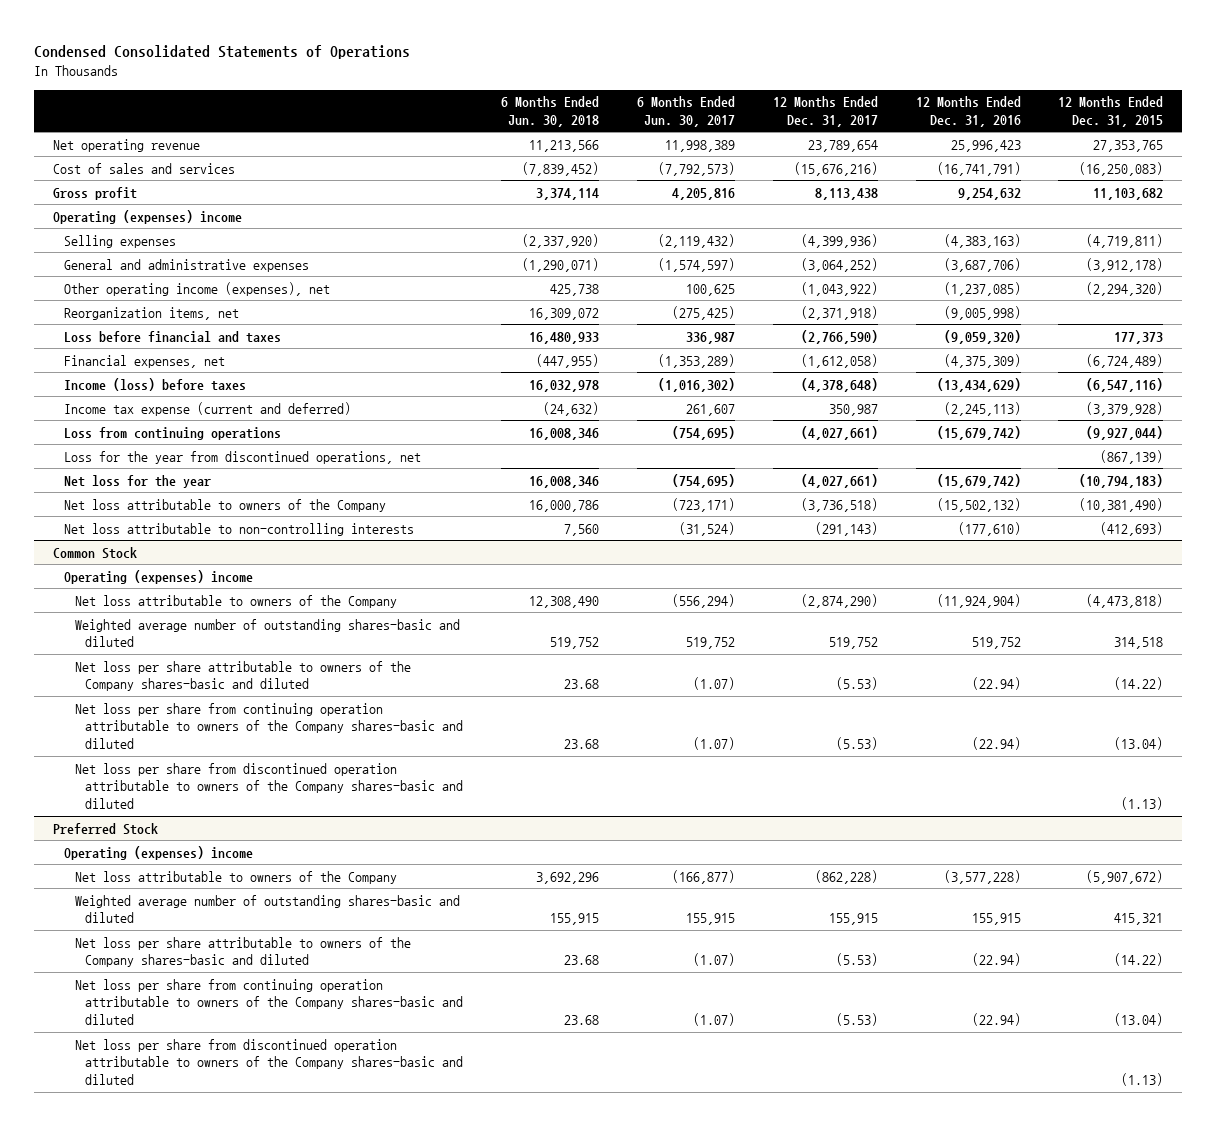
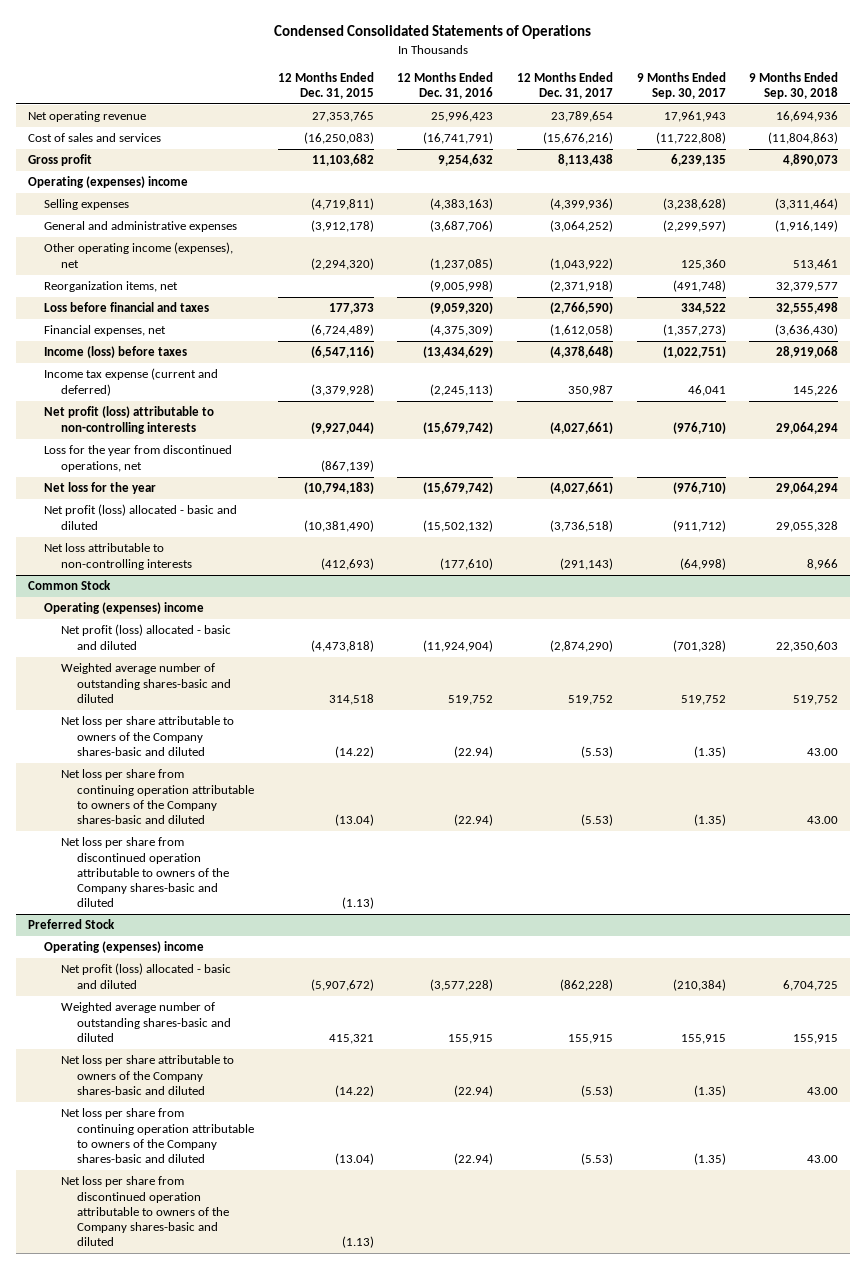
- | 6 Months Ended Jun. 30, 2018 | 6 Months Ended Jun. 30, 2017 | 12 Months Ended Dec. 31, 2017 | 12 Months Ended Dec. 31, 2016 | 12 Months Ended Dec. 31, 2015
+ | 12 Months Ended Dec. 31, 2015 | 12 Months Ended Dec. 31, 2016 | 12 Months Ended Dec. 31, 2017 | 9 Months Ended Sep. 30, 2017 | 9 Months Ended Sep. 30, 2018
- Loss from continuing operations | 16,008,346 | (754,695) | (4,027,661) | (15,679,742) | (9,927,044)
+ Net profit (loss) attributable to non-controlling interests | (9,927,044) | (15,679,742) | (4,027,661) | (976,710) | 29,064,294
- Net loss attributable to owners of the Company | 16,000,786 | (723,171) | (3,736,518) | (15,502,132) | (10,381,490)
+ Net profit (loss) allocated - basic and diluted | (10,381,490) | (15,502,132) | (3,736,518) | (911,712) | 29,055,328
@ Common Stock
- Net loss attributable to owners of the Company | 12,308,490 | (556,294) | (2,874,290) | (11,924,904) | (4,473,818)
+ Net profit (loss) allocated - basic and diluted | (4,473,818) | (11,924,904) | (2,874,290) | (701,328) | 22,350,603
@ Preferred Stock
- Net loss attributable to owners of the Company | 3,692,296 | (166,877) | (862,228) | (3,577,228) | (5,907,672)
+ Net profit (loss) allocated - basic and diluted | (5,907,672) | (3,577,228) | (862,228) | (210,384) | 6,704,725

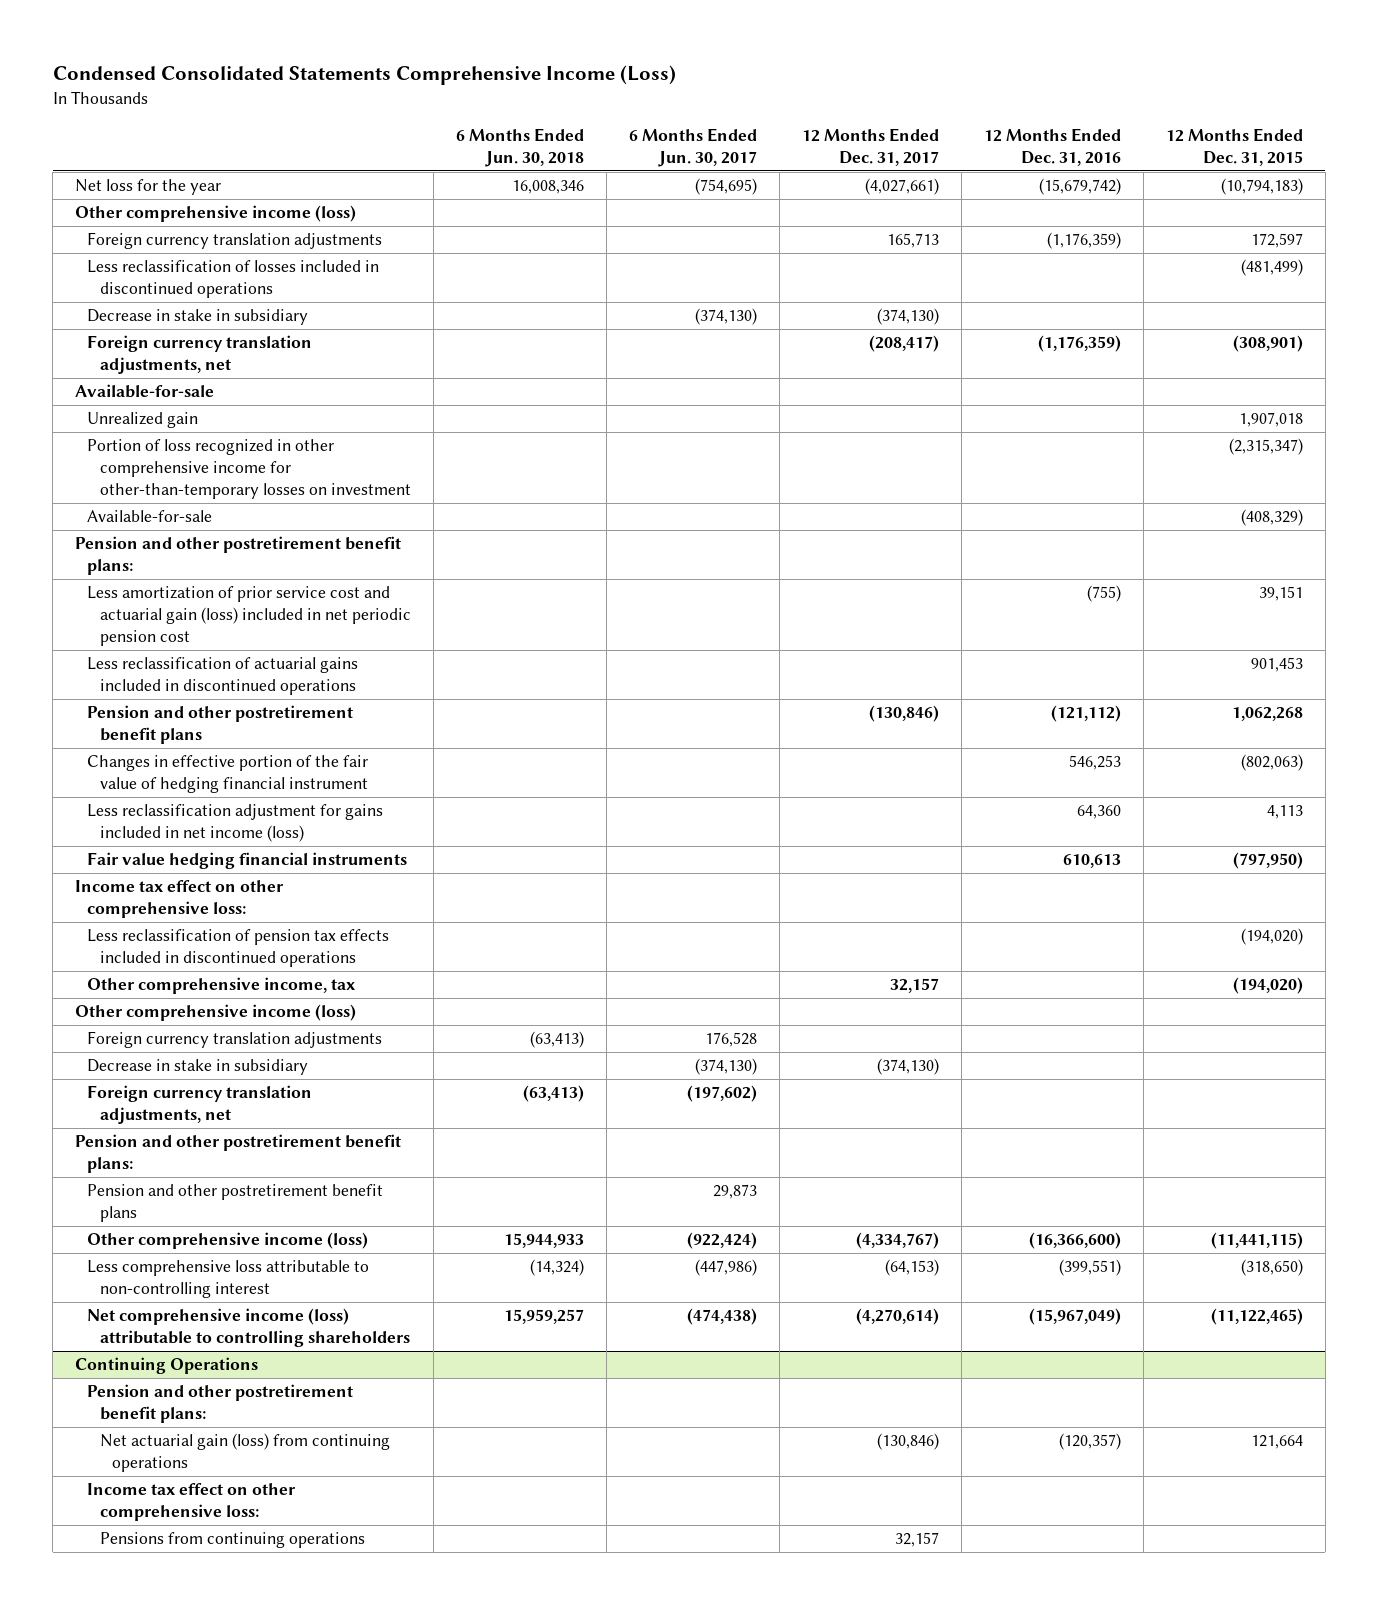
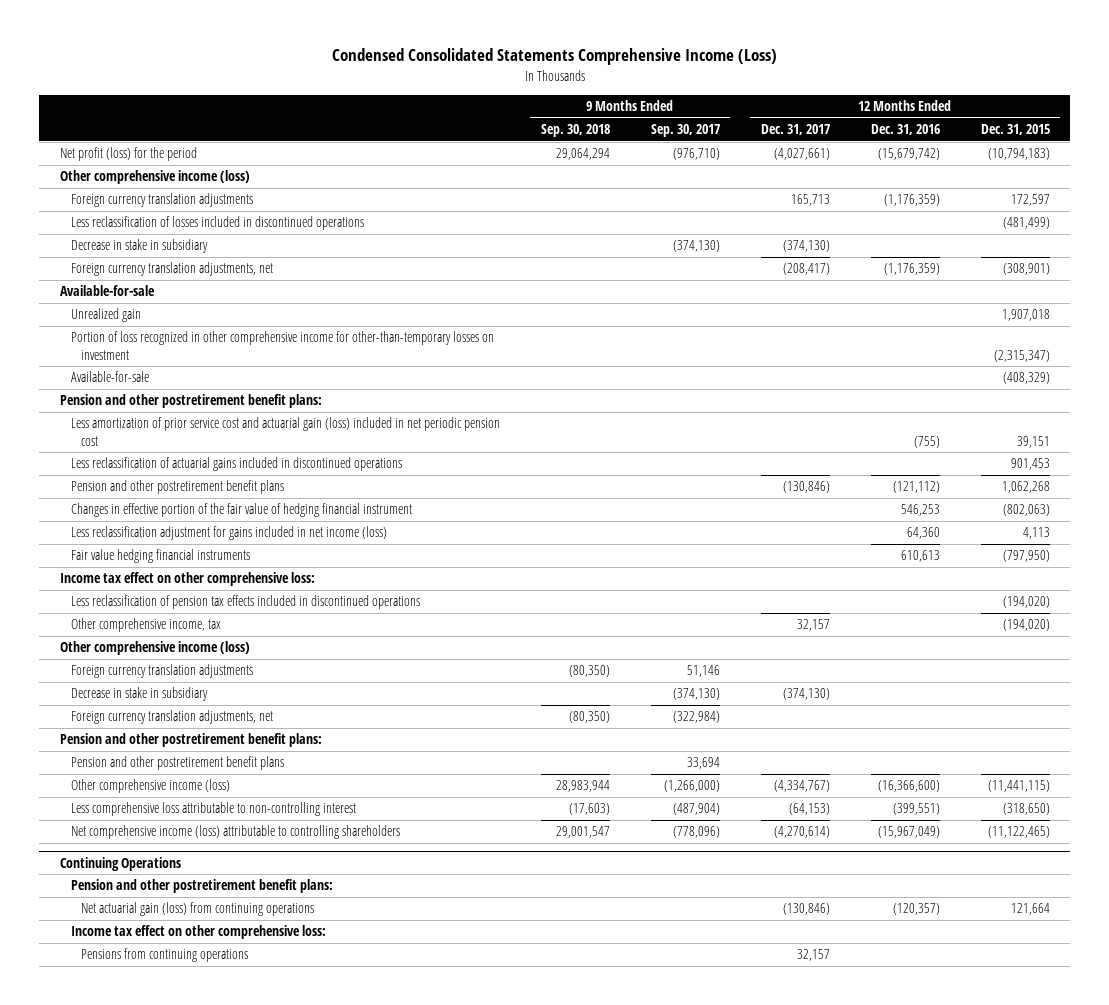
- | 6 Months Ended Jun. 30, 2018 | 6 Months Ended Jun. 30, 2017 | 12 Months Ended Dec. 31, 2017 | 12 Months Ended Dec. 31, 2016 | 12 Months Ended Dec. 31, 2015
+ | 9 Months Ended Sep. 30, 2018 | 9 Months Ended Sep. 30, 2017 | 12 Months Ended Dec. 31, 2017 | 12 Months Ended Dec. 31, 2016 | 12 Months Ended Dec. 31, 2015
- Net loss for the year | 16,008,346 | (754,695) | (4,027,661) | (15,679,742) | (10,794,183)
+ Net profit (loss) for the period | 29,064,294 | (976,710) | (4,027,661) | (15,679,742) | (10,794,183)

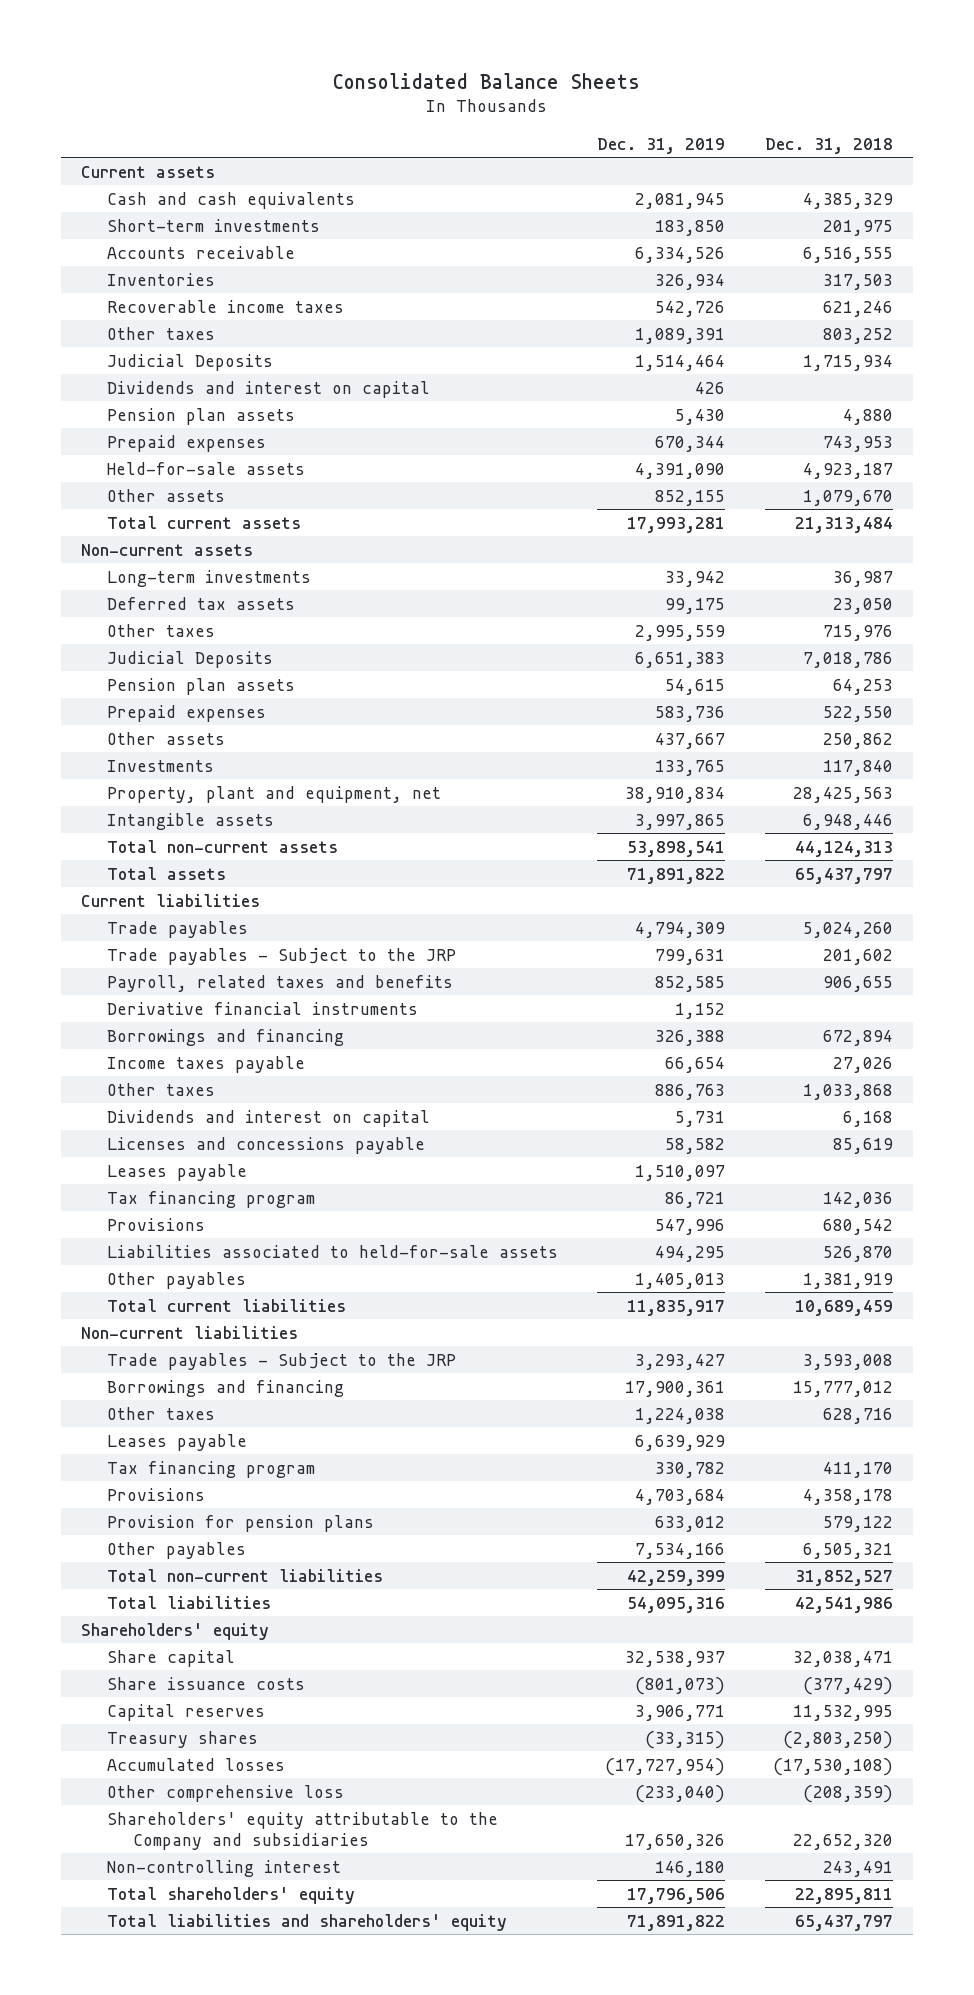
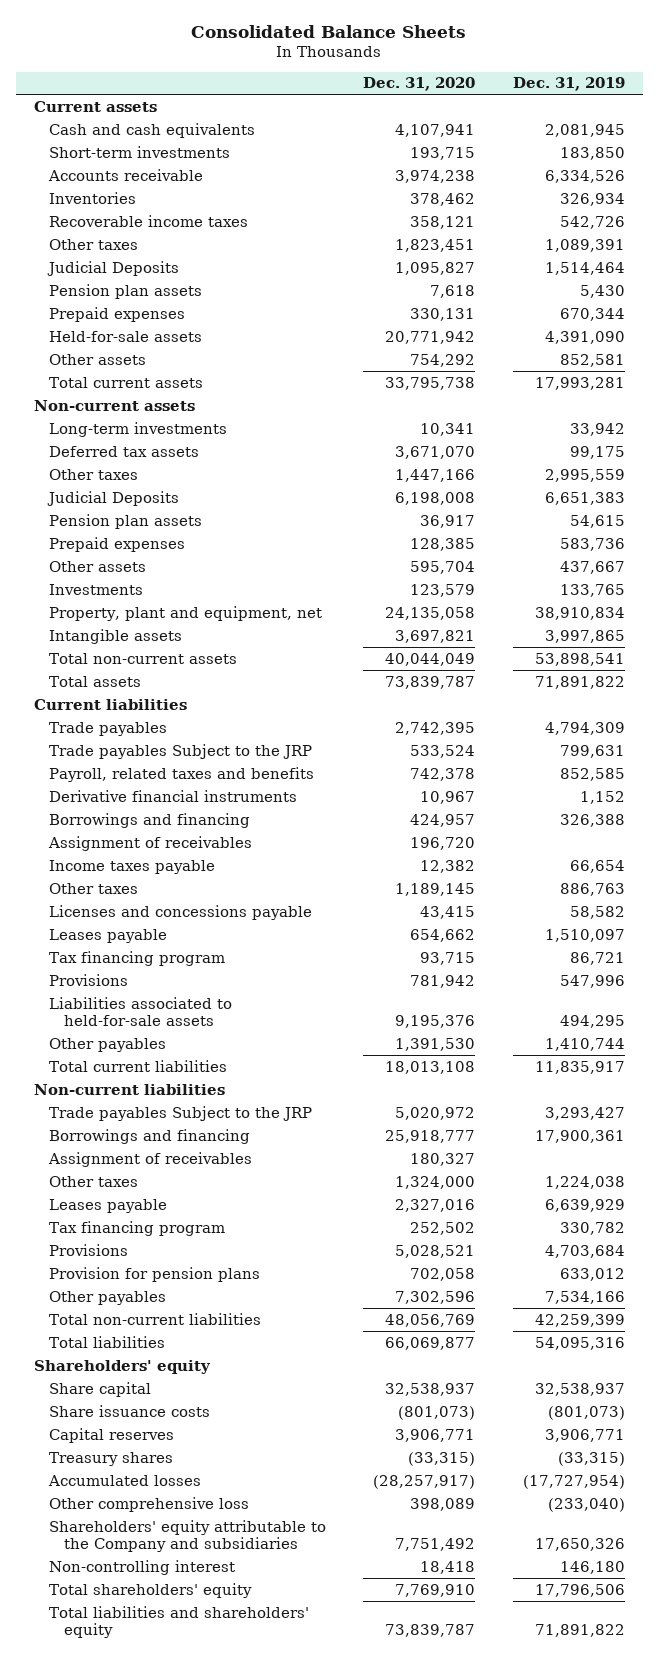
- | Dec. 31, 2019 | Dec. 31, 2018
+ | Dec. 31, 2020 | Dec. 31, 2019
- Dividends and interest on capital | 426 |
- Other assets | 852,155 | 1,079,670
+ Other assets | 754,292 | 852,581
- Trade payables - Subject to the JRP | 799,631 | 201,602
+ Trade payables Subject to the JRP | 533,524 | 799,631
+ Assignment of receivables | 196,720 |
- Dividends and interest on capital | 5,731 | 6,168
- Other payables | 1,405,013 | 1,381,919
+ Other payables | 1,391,530 | 1,410,744
- Trade payables - Subject to the JRP | 3,293,427 | 3,593,008
+ Trade payables Subject to the JRP | 5,020,972 | 3,293,427
+ Assignment of receivables | 180,327 |

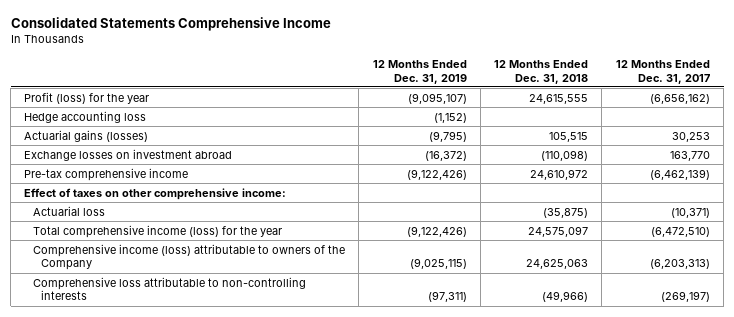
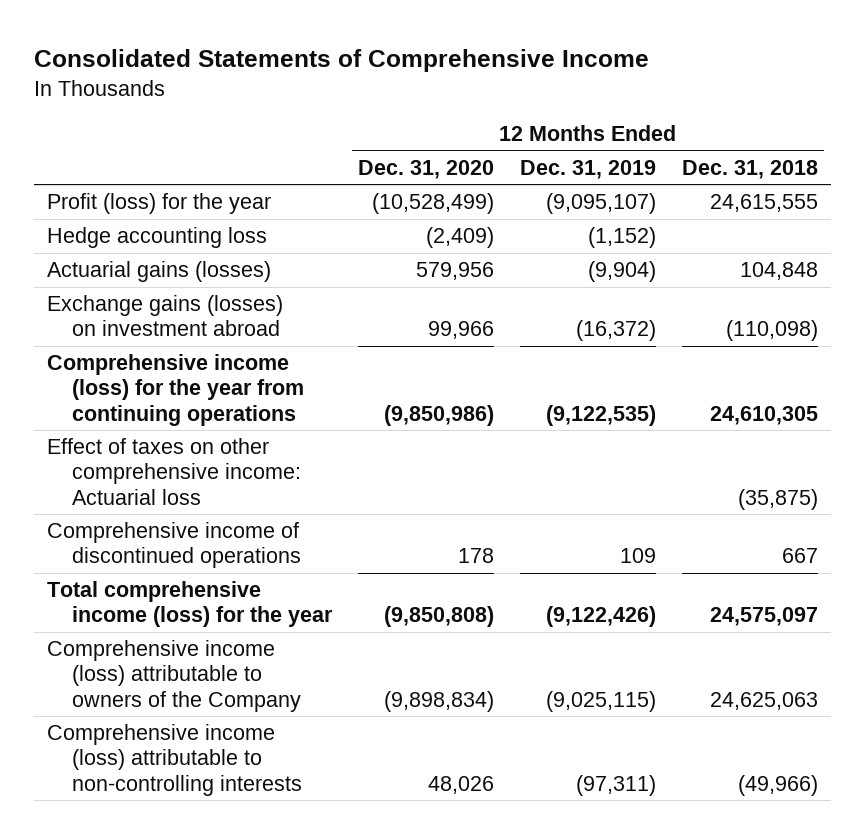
- Consolidated Statements Comprehensive Income
+ Consolidated Statements of Comprehensive Income
- | 12 Months Ended Dec. 31, 2019 | 12 Months Ended Dec. 31, 2018 | 12 Months Ended Dec. 31, 2017
+ | 12 Months Ended Dec. 31, 2020 | 12 Months Ended Dec. 31, 2019 | 12 Months Ended Dec. 31, 2018
- Actuarial gains (losses) | (9,795) | 105,515 | 30,253
- Exchange losses on investment abroad | (16,372) | (110,098) | 163,770
- Pre-tax comprehensive income | (9,122,426) | 24,610,972 | (6,462,139)
- Effect of taxes on other comprehensive income:
- Actuarial loss | | (35,875) | (10,371)
+ Actuarial gains (losses) | 579,956 | (9,904) | 104,848
+ Exchange gains (losses) on investment abroad | 99,966 | (16,372) | (110,098)
+ Comprehensive income (loss) for the year from continuing operations | (9,850,986) | (9,122,535) | 24,610,305
+ Effect of taxes on other comprehensive income: Actuarial loss | | | (35,875)
+ Comprehensive income of discontinued operations | 178 | 109 | 667
- Comprehensive loss attributable to non-controlling interests | (97,311) | (49,966) | (269,197)
+ Comprehensive income (loss) attributable to non-controlling interests | 48,026 | (97,311) | (49,966)

